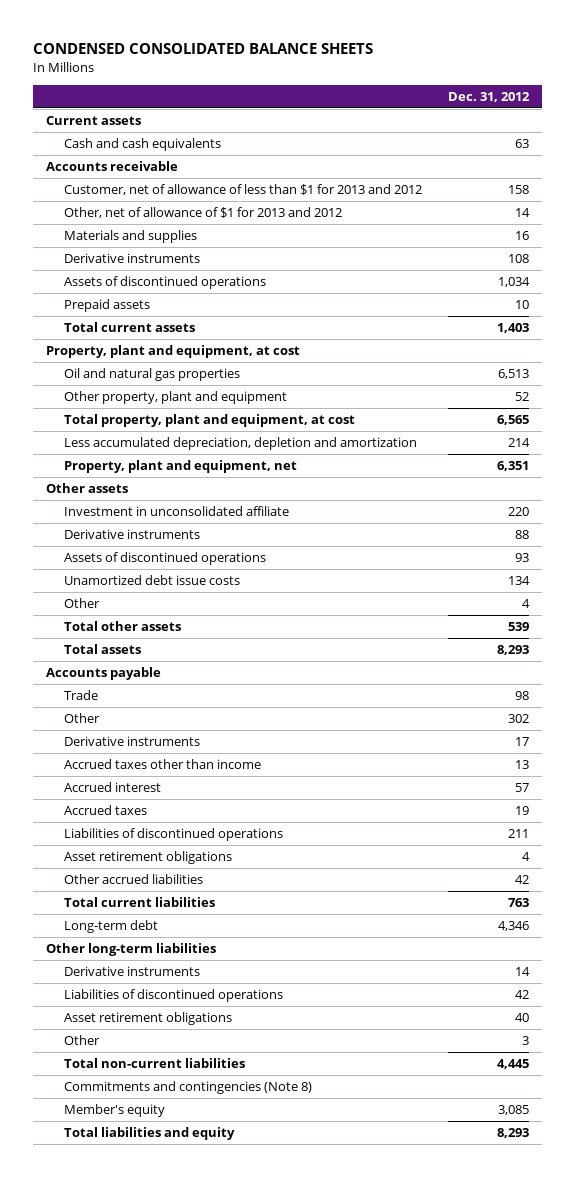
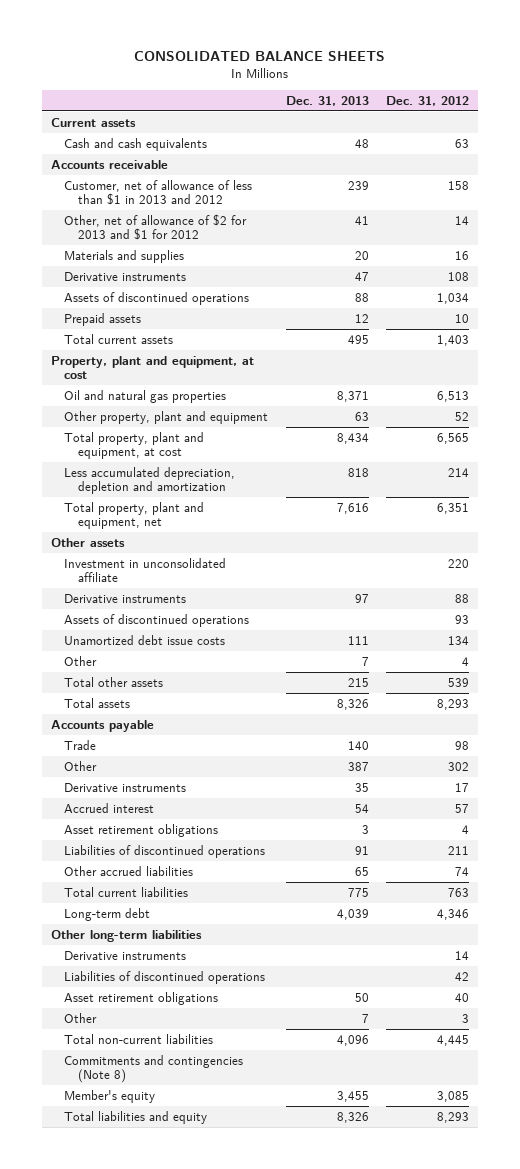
- CONDENSED CONSOLIDATED BALANCE SHEETS
+ CONSOLIDATED BALANCE SHEETS
- | Dec. 31, 2012
+ | Dec. 31, 2013 | Dec. 31, 2012
- Customer, net of allowance of less than $1 for 2013 and 2012 | 158
- Other, net of allowance of $1 for 2013 and 2012 | 14
+ Customer, net of allowance of less than $1 in 2013 and 2012 | 239 | 158
+ Other, net of allowance of $2 for 2013 and $1 for 2012 | 41 | 14
- Property, plant and equipment, net | 6,351
+ Total property, plant and equipment, net | 7,616 | 6,351
- Accrued taxes other than income | 13
- Accrued taxes | 19
- Other accrued liabilities | 42
moved down: Liabilities of discontinued operations | 91 | 211
+ Other accrued liabilities | 65 | 74

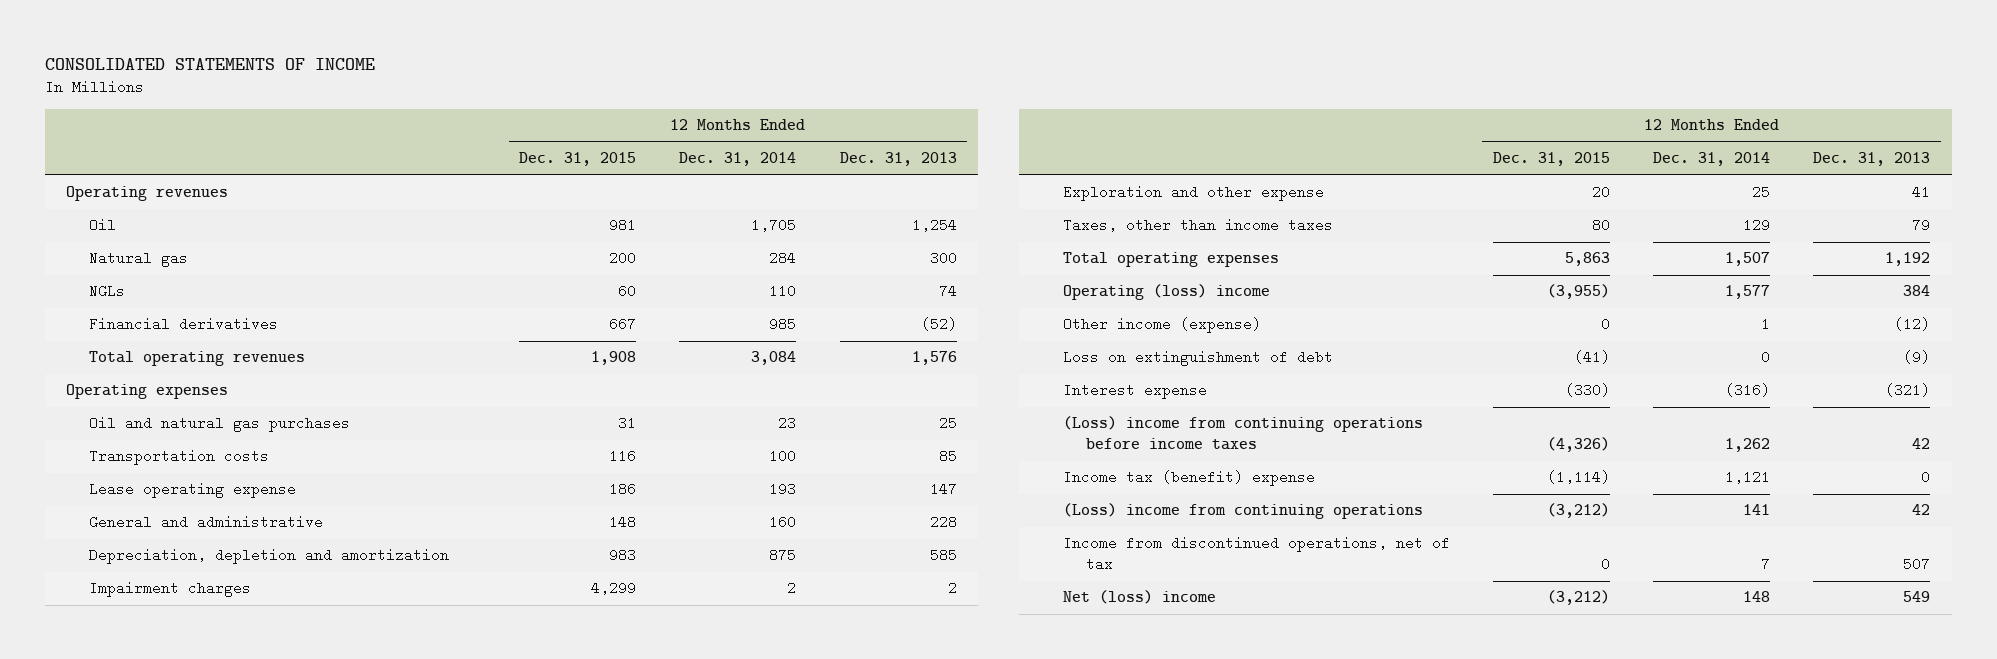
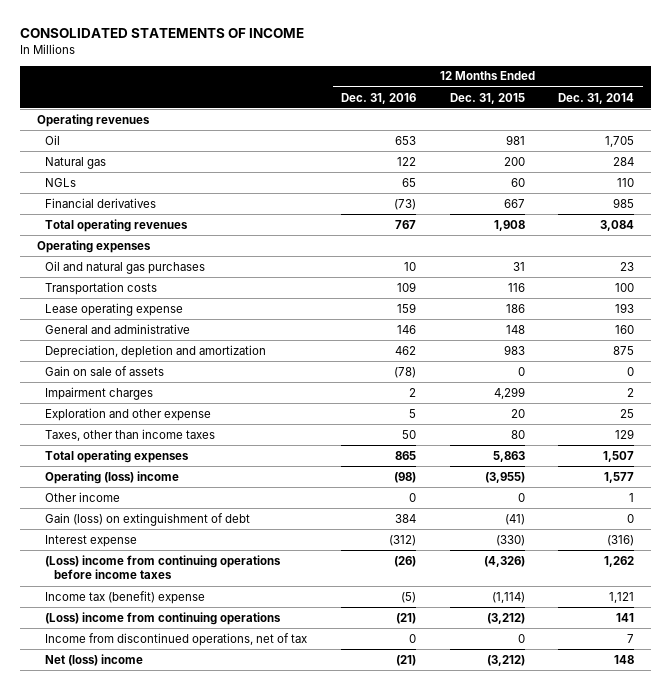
- | 12 Months Ended Dec. 31, 2015 | 12 Months Ended Dec. 31, 2014 | 12 Months Ended Dec. 31, 2013
+ | 12 Months Ended Dec. 31, 2016 | 12 Months Ended Dec. 31, 2015 | 12 Months Ended Dec. 31, 2014
+ Gain on sale of assets | (78) | 0 | 0
- Other income (expense) | 0 | 1 | (12)
- Loss on extinguishment of debt | (41) | 0 | (9)
+ Other income | 0 | 0 | 1
+ Gain (loss) on extinguishment of debt | 384 | (41) | 0

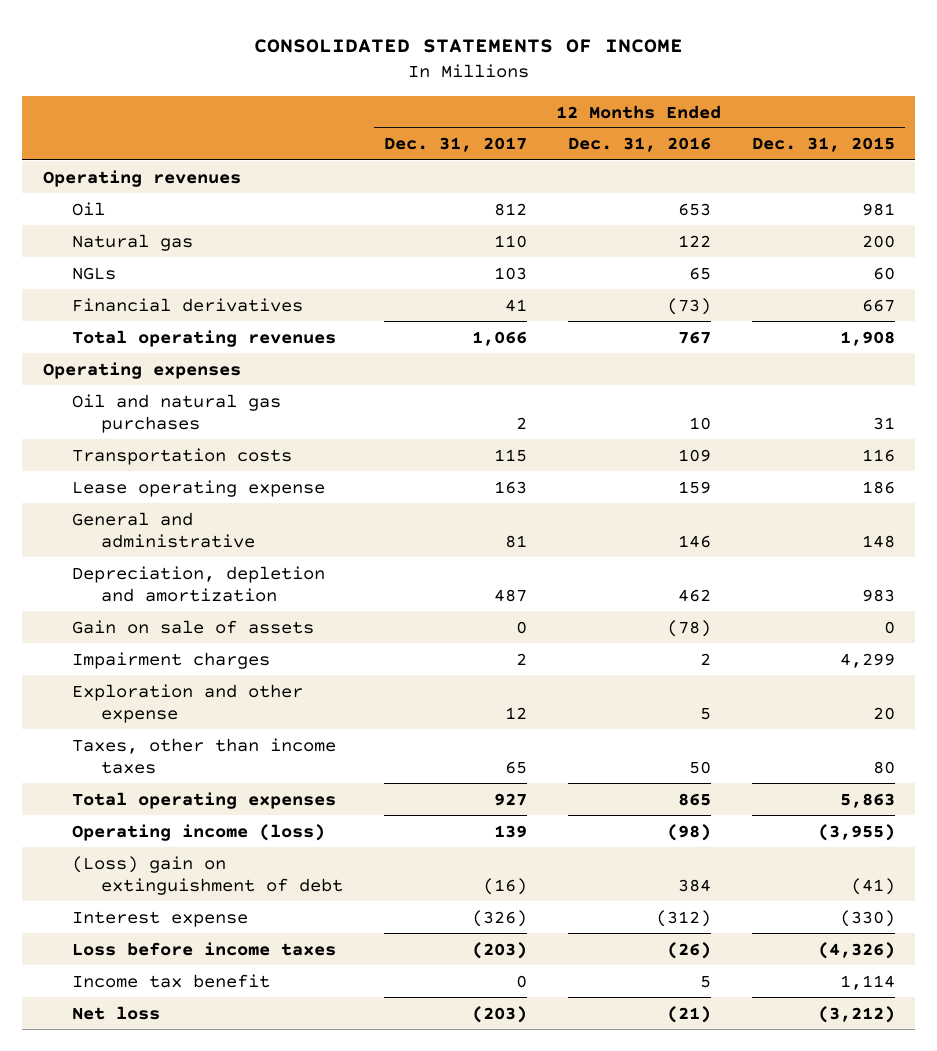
- | 12 Months Ended Dec. 31, 2016 | 12 Months Ended Dec. 31, 2015 | 12 Months Ended Dec. 31, 2014
+ | 12 Months Ended Dec. 31, 2017 | 12 Months Ended Dec. 31, 2016 | 12 Months Ended Dec. 31, 2015
- Operating (loss) income | (98) | (3,955) | 1,577
- Other income | 0 | 0 | 1
- Gain (loss) on extinguishment of debt | 384 | (41) | 0
+ Operating income (loss) | 139 | (98) | (3,955)
+ (Loss) gain on extinguishment of debt | (16) | 384 | (41)
- (Loss) income from continuing operations before income taxes | (26) | (4,326) | 1,262
- Income tax (benefit) expense | (5) | (1,114) | 1,121
- (Loss) income from continuing operations | (21) | (3,212) | 141
- Income from discontinued operations, net of tax | 0 | 0 | 7
- Net (loss) income | (21) | (3,212) | 148
+ Loss before income taxes | (203) | (26) | (4,326)
+ Income tax benefit | 0 | 5 | 1,114
+ Net loss | (203) | (21) | (3,212)

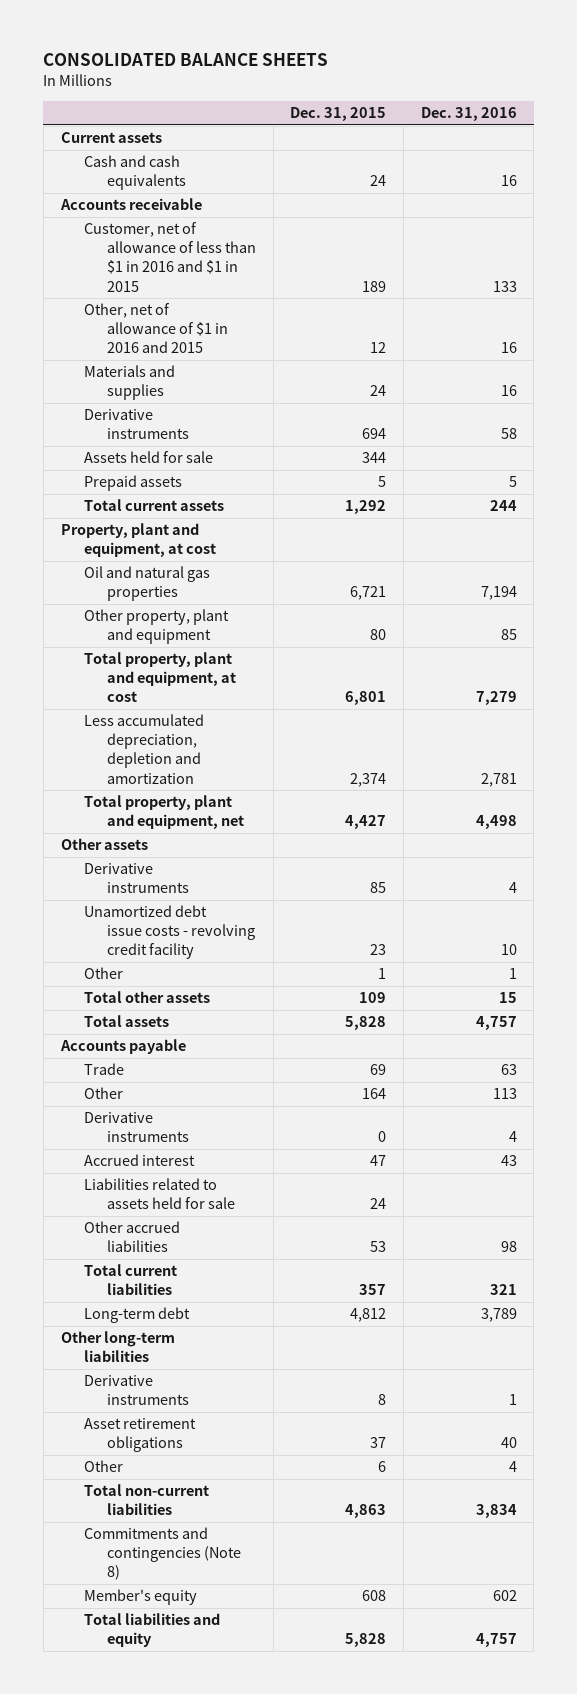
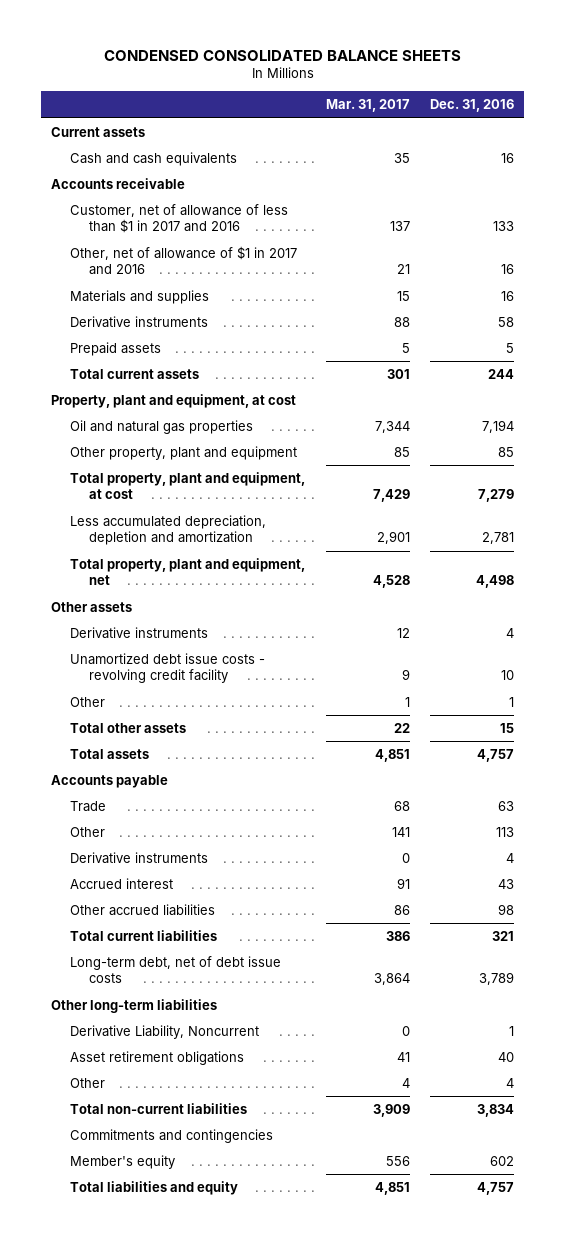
- CONSOLIDATED BALANCE SHEETS
+ CONDENSED CONSOLIDATED BALANCE SHEETS
- | Dec. 31, 2015 | Dec. 31, 2016
+ | Mar. 31, 2017 | Dec. 31, 2016
- Customer, net of allowance of less than $1 in 2016 and $1 in 2015 | 189 | 133
- Other, net of allowance of $1 in 2016 and 2015 | 12 | 16
+ Customer, net of allowance of less than $1 in 2017 and 2016 | 137 | 133
+ Other, net of allowance of $1 in 2017 and 2016 | 21 | 16
- Assets held for sale | 344 |
- Liabilities related to assets held for sale | 24 |
- Long-term debt | 4,812 | 3,789
+ Long-term debt, net of debt issue costs | 3,864 | 3,789
- Derivative instruments | 8 | 1
+ Derivative Liability, Noncurrent | 0 | 1
- Commitments and contingencies (Note 8)
+ Commitments and contingencies

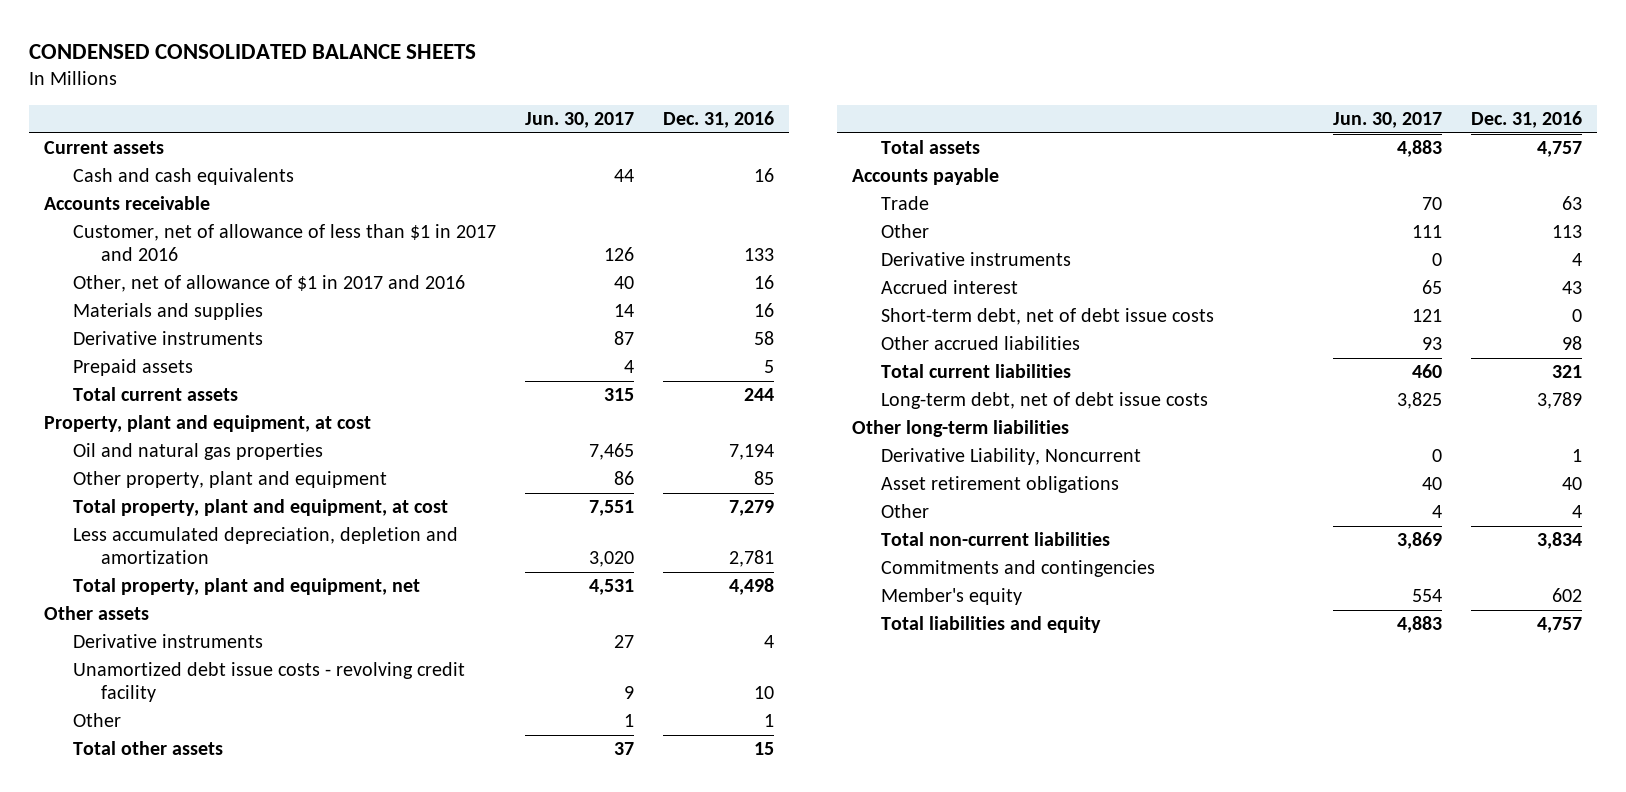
- | Mar. 31, 2017 | Dec. 31, 2016
+ | Jun. 30, 2017 | Dec. 31, 2016
+ Short-term debt, net of debt issue costs | 121 | 0

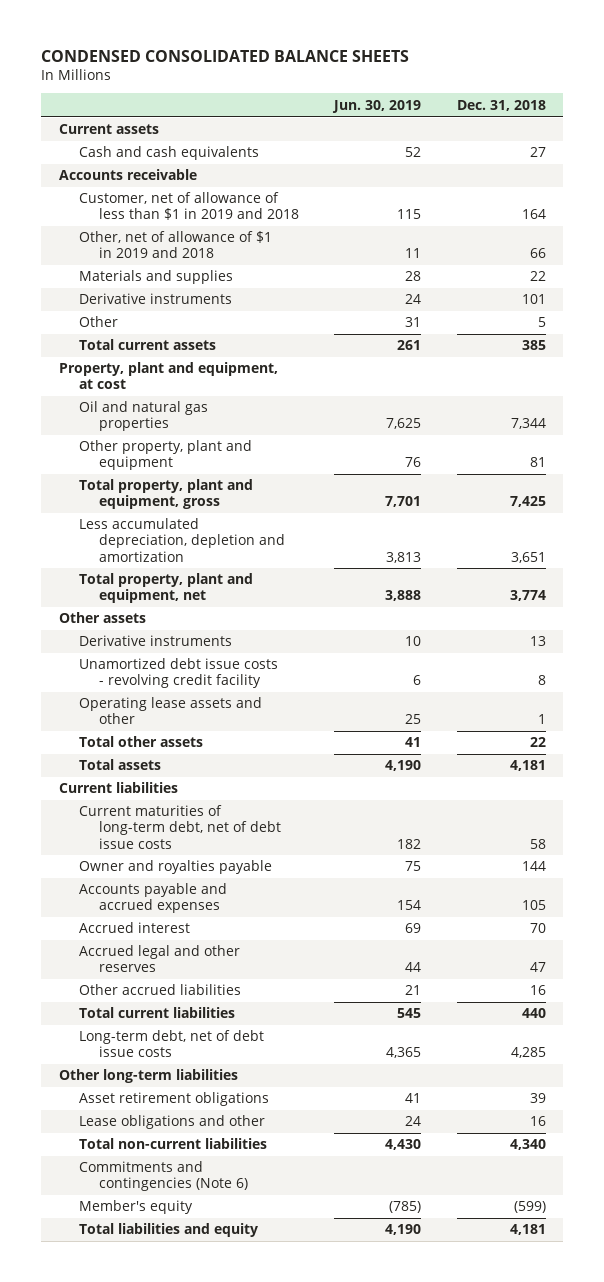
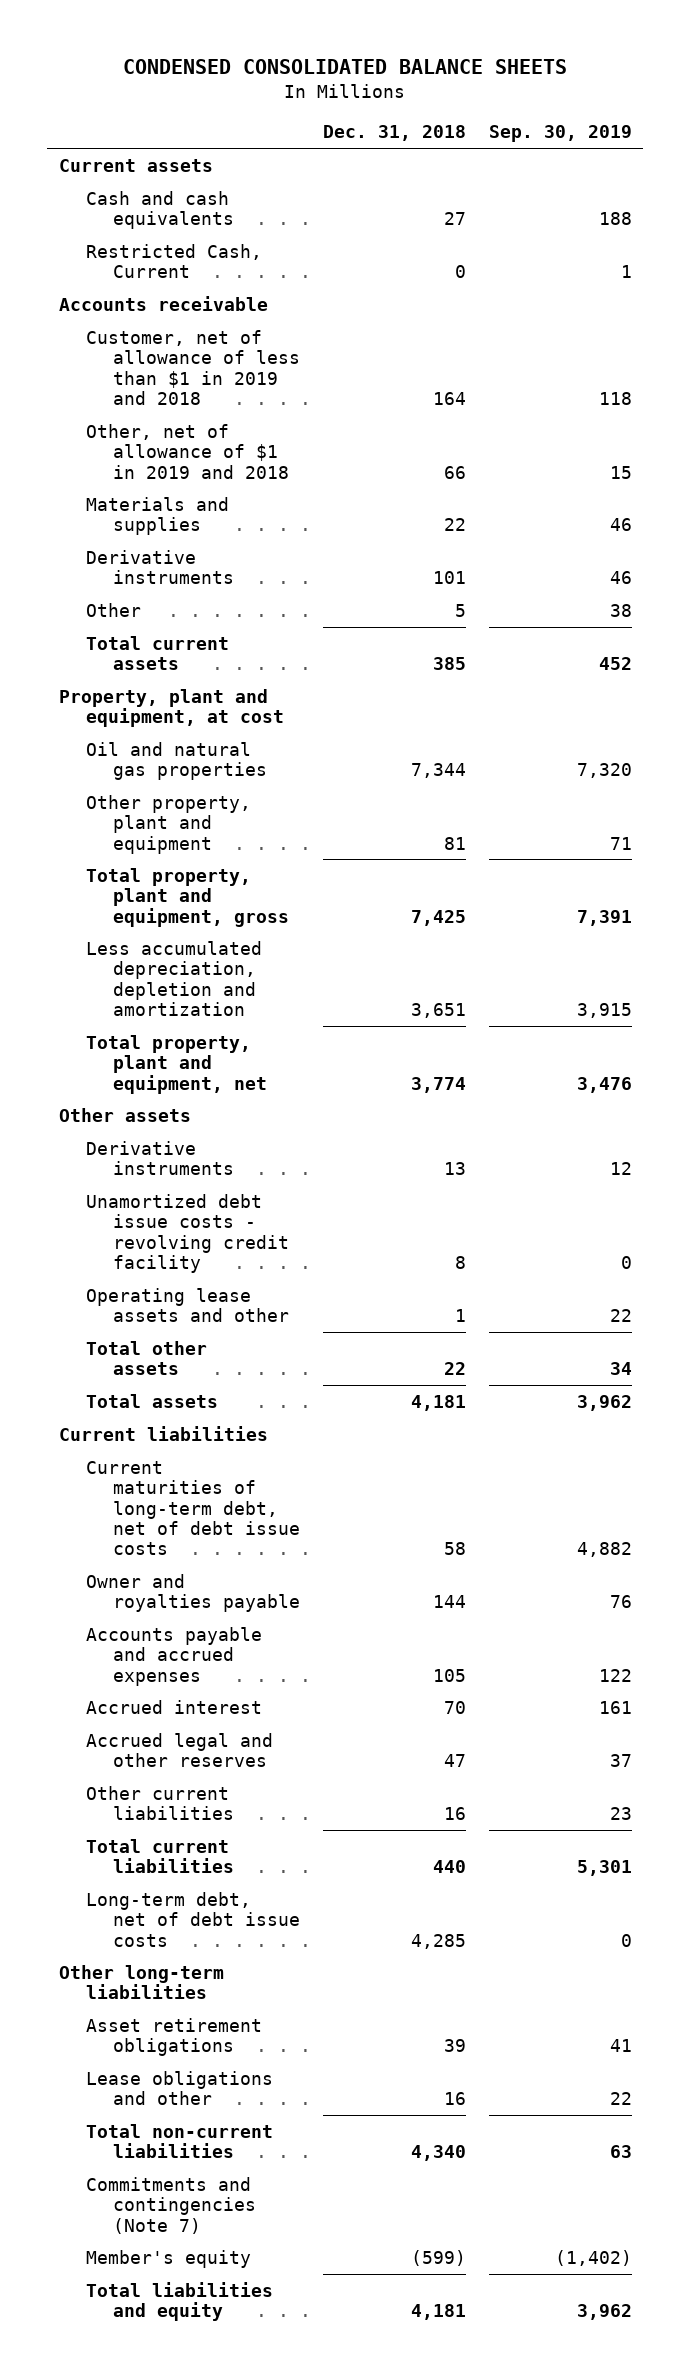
- | Jun. 30, 2019 | Dec. 31, 2018
+ | Dec. 31, 2018 | Sep. 30, 2019
+ Restricted Cash, Current | 0 | 1
- Other accrued liabilities | 21 | 16
+ Other current liabilities | 16 | 23
- Commitments and contingencies (Note 6)
+ Commitments and contingencies (Note 7)

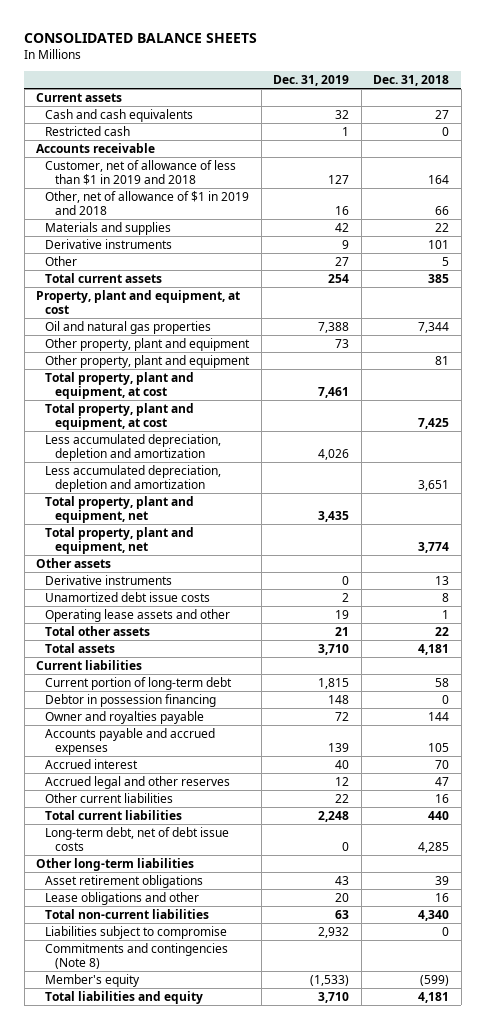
- CONDENSED CONSOLIDATED BALANCE SHEETS
+ CONSOLIDATED BALANCE SHEETS
- | Dec. 31, 2018 | Sep. 30, 2019
+ | Dec. 31, 2019 | Dec. 31, 2018
- Restricted Cash, Current | 0 | 1
+ Restricted cash | 1 | 0
+ Other property, plant and equipment | 73 |
- Total property, plant and equipment, gross | 7,425 | 7,391
+ Total property, plant and equipment, at cost | 7,461 |
+ Total property, plant and equipment, at cost | | 7,425
+ Less accumulated depreciation, depletion and amortization | 4,026 |
+ Total property, plant and equipment, net | 3,435 |
- Unamortized debt issue costs - revolving credit facility | 8 | 0
+ Unamortized debt issue costs | 2 | 8
- Current maturities of long-term debt, net of debt issue costs | 58 | 4,882
+ Current portion of long-term debt | 1,815 | 58
+ Debtor in possession financing | 148 | 0
- Commitments and contingencies (Note 7)
+ Liabilities subject to compromise | 2,932 | 0
+ Commitments and contingencies (Note 8)

